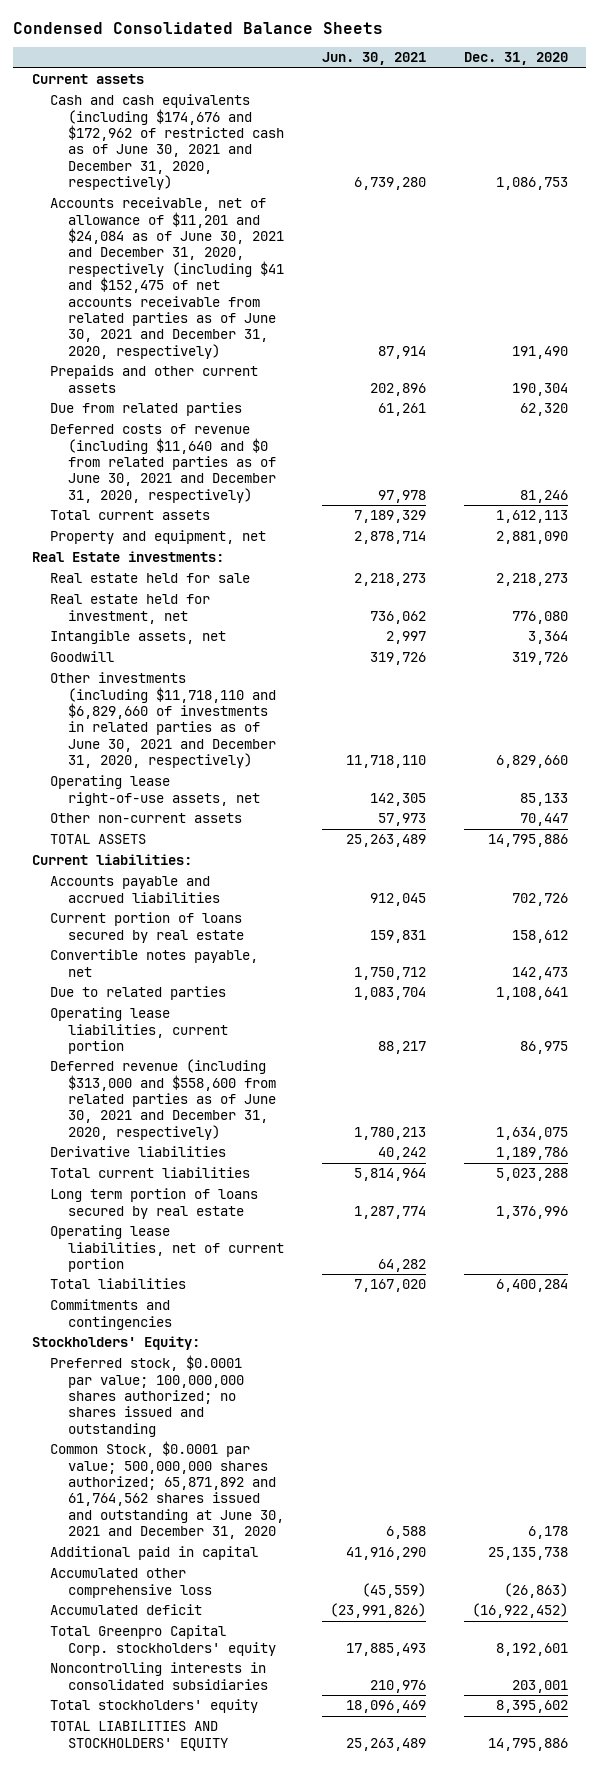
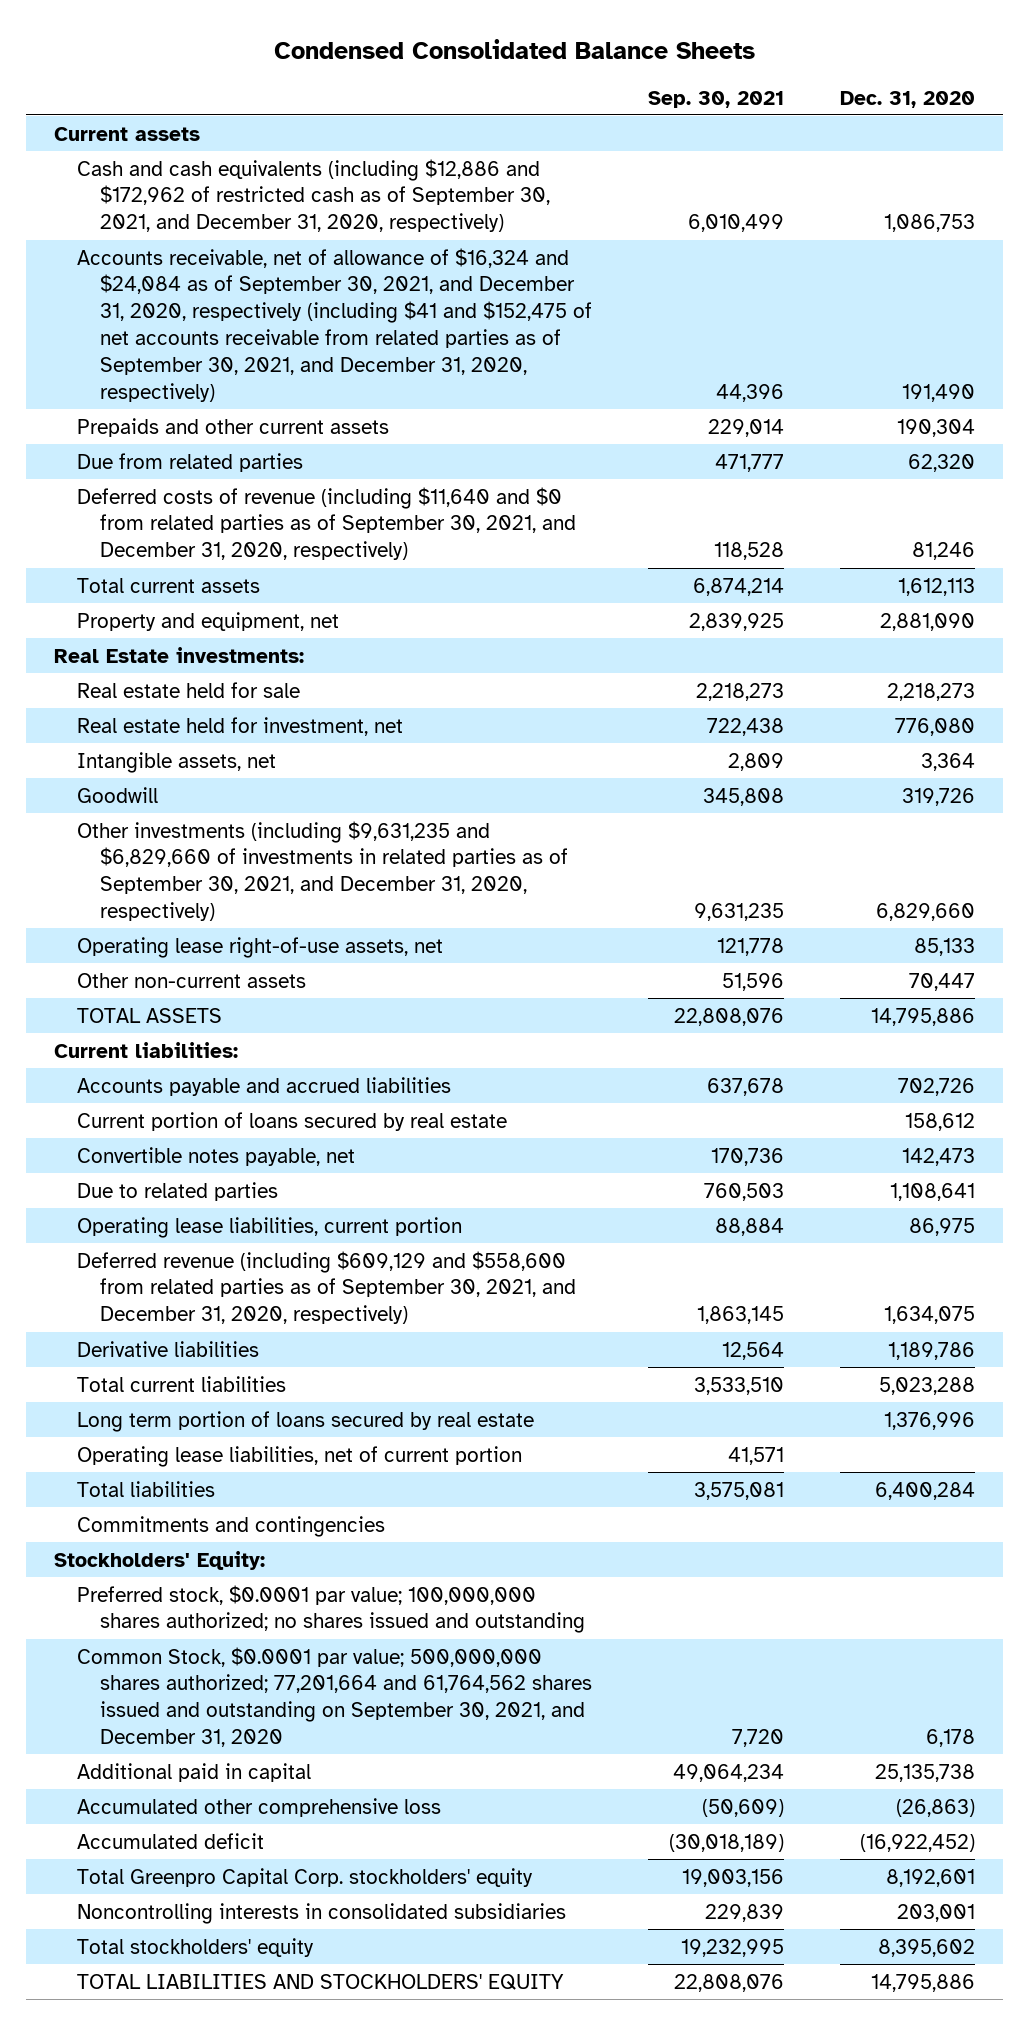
- | Jun. 30, 2021 | Dec. 31, 2020
+ | Sep. 30, 2021 | Dec. 31, 2020
- Cash and cash equivalents (including $174,676 and $172,962 of restricted cash as of June 30, 2021 and December 31, 2020, respectively) | 6,739,280 | 1,086,753
- Accounts receivable, net of allowance of $11,201 and $24,084 as of June 30, 2021 and December 31, 2020, respectively (including $41 and $152,475 of net accounts receivable from related parties as of June 30, 2021 and December 31, 2020, respectively) | 87,914 | 191,490
+ Cash and cash equivalents (including $12,886 and $172,962 of restricted cash as of September 30, 2021, and December 31, 2020, respectively) | 6,010,499 | 1,086,753
+ Accounts receivable, net of allowance of $16,324 and $24,084 as of September 30, 2021, and December 31, 2020, respectively (including $41 and $152,475 of net accounts receivable from related parties as of September 30, 2021, and December 31, 2020, respectively) | 44,396 | 191,490
- Deferred costs of revenue (including $11,640 and $0 from related parties as of June 30, 2021 and December 31, 2020, respectively) | 97,978 | 81,246
+ Deferred costs of revenue (including $11,640 and $0 from related parties as of September 30, 2021, and December 31, 2020, respectively) | 118,528 | 81,246
- Other investments (including $11,718,110 and $6,829,660 of investments in related parties as of June 30, 2021 and December 31, 2020, respectively) | 11,718,110 | 6,829,660
+ Other investments (including $9,631,235 and $6,829,660 of investments in related parties as of September 30, 2021, and December 31, 2020, respectively) | 9,631,235 | 6,829,660
- Deferred revenue (including $313,000 and $558,600 from related parties as of June 30, 2021 and December 31, 2020, respectively) | 1,780,213 | 1,634,075
+ Deferred revenue (including $609,129 and $558,600 from related parties as of September 30, 2021, and December 31, 2020, respectively) | 1,863,145 | 1,634,075
- Common Stock, $0.0001 par value; 500,000,000 shares authorized; 65,871,892 and 61,764,562 shares issued and outstanding at June 30, 2021 and December 31, 2020 | 6,588 | 6,178
+ Common Stock, $0.0001 par value; 500,000,000 shares authorized; 77,201,664 and 61,764,562 shares issued and outstanding on September 30, 2021, and December 31, 2020 | 7,720 | 6,178

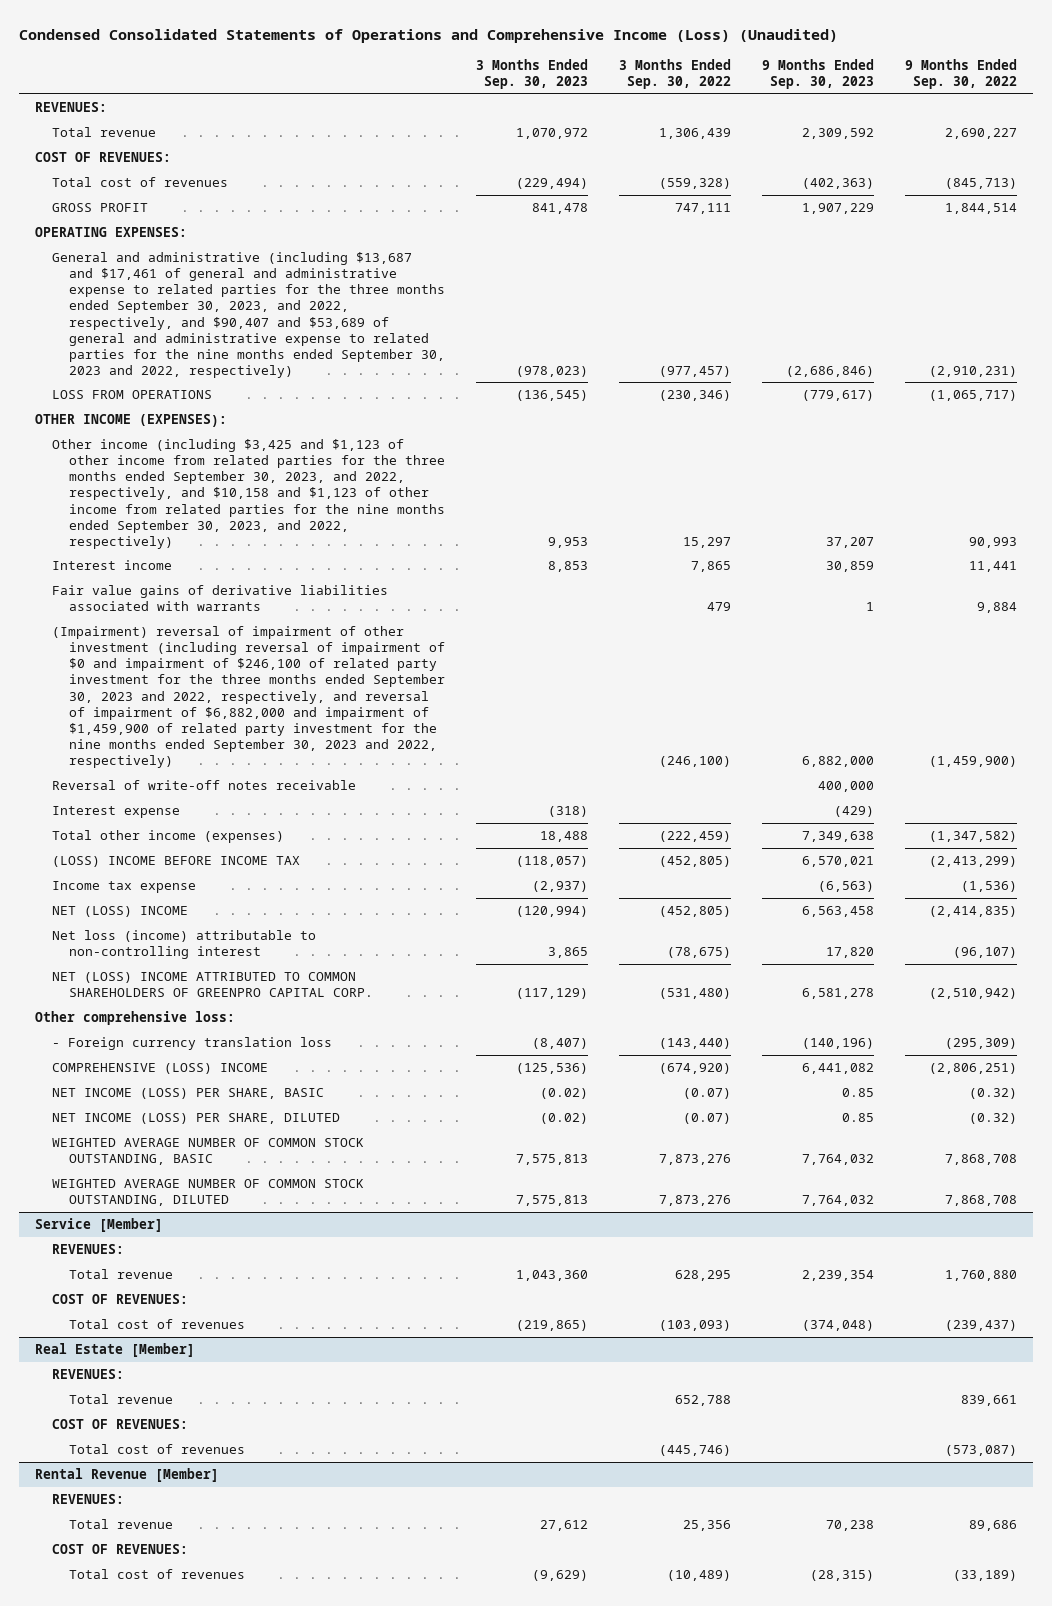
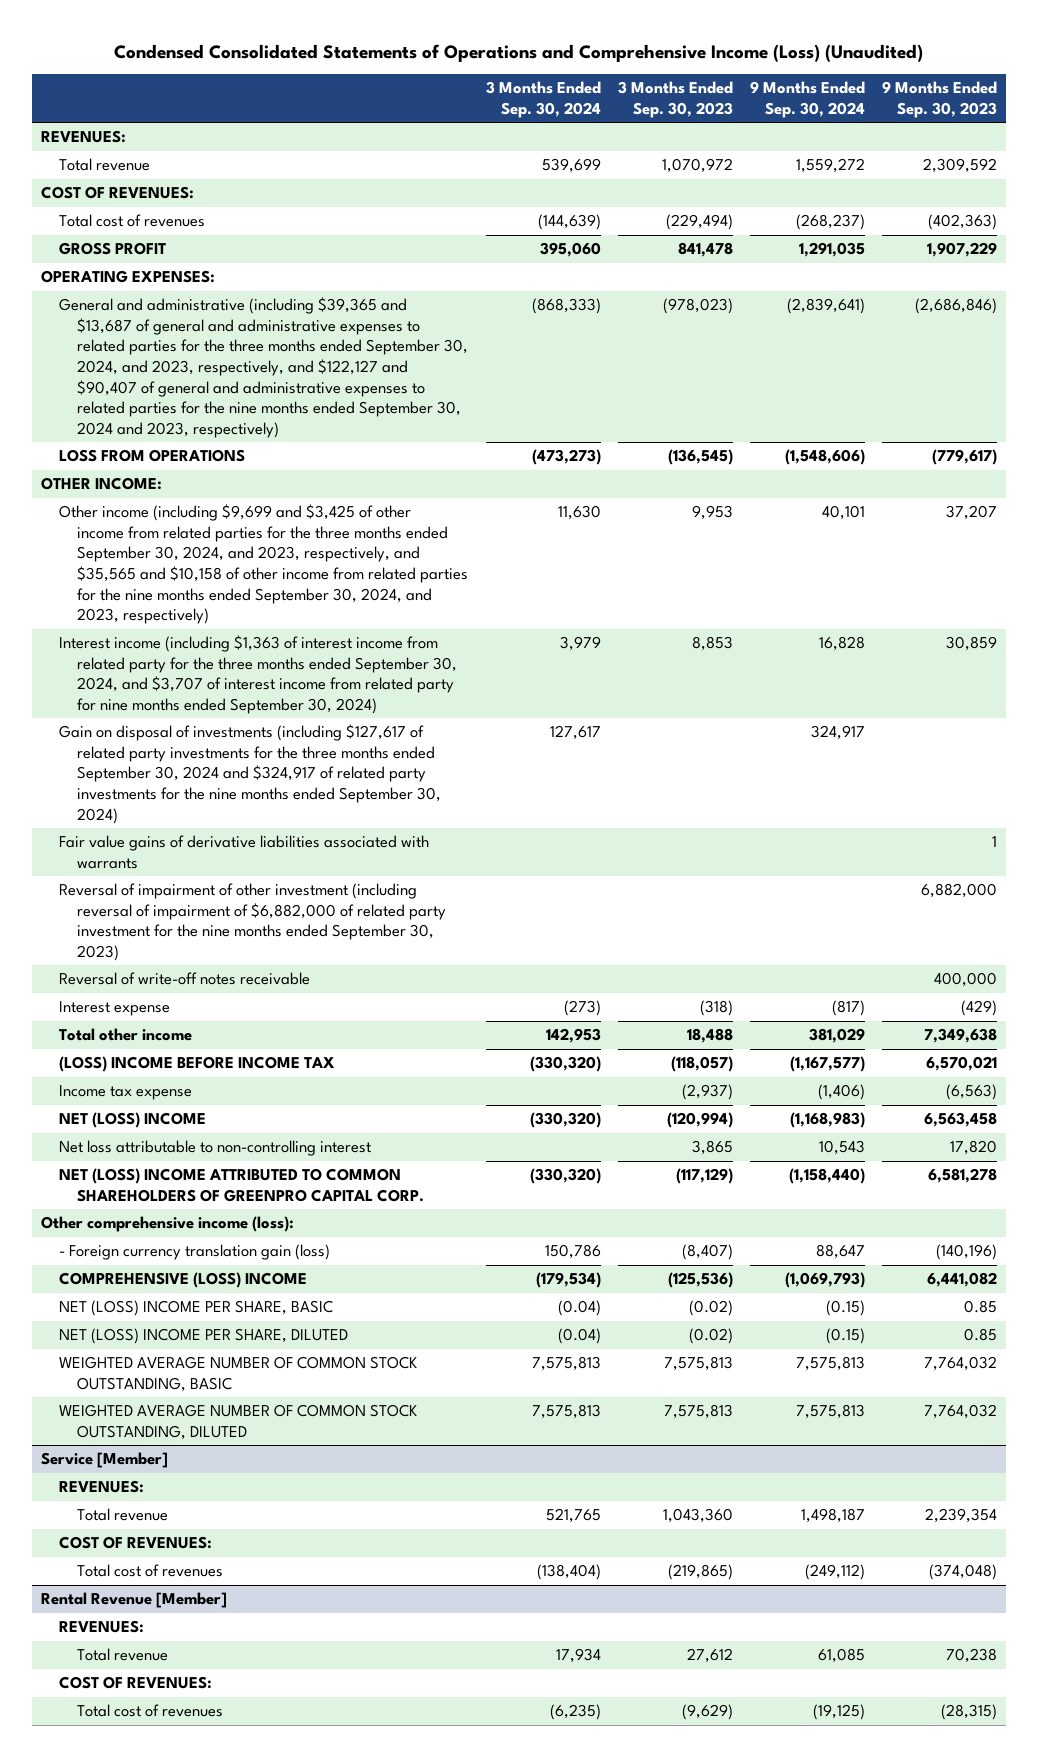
- | 3 Months Ended Sep. 30, 2023 | 3 Months Ended Sep. 30, 2022 | 9 Months Ended Sep. 30, 2023 | 9 Months Ended Sep. 30, 2022
+ | 3 Months Ended Sep. 30, 2024 | 3 Months Ended Sep. 30, 2023 | 9 Months Ended Sep. 30, 2024 | 9 Months Ended Sep. 30, 2023
- General and administrative (including $13,687 and $17,461 of general and administrative expense to related parties for the three months ended September 30, 2023, and 2022, respectively, and $90,407 and $53,689 of general and administrative expense to related parties for the nine months ended September 30, 2023 and 2022, respectively) | (978,023) | (977,457) | (2,686,846) | (2,910,231)
+ General and administrative (including $39,365 and $13,687 of general and administrative expenses to related parties for the three months ended September 30, 2024, and 2023, respectively, and $122,127 and $90,407 of general and administrative expenses to related parties for the nine months ended September 30, 2024 and 2023, respectively) | (868,333) | (978,023) | (2,839,641) | (2,686,846)
- OTHER INCOME (EXPENSES):
- Other income (including $3,425 and $1,123 of other income from related parties for the three months ended September 30, 2023, and 2022, respectively, and $10,158 and $1,123 of other income from related parties for the nine months ended September 30, 2023, and 2022, respectively) | 9,953 | 15,297 | 37,207 | 90,993
- Interest income | 8,853 | 7,865 | 30,859 | 11,441
+ OTHER INCOME:
+ Other income (including $9,699 and $3,425 of other income from related parties for the three months ended September 30, 2024, and 2023, respectively, and $35,565 and $10,158 of other income from related parties for the nine months ended September 30, 2024, and 2023, respectively) | 11,630 | 9,953 | 40,101 | 37,207
+ Interest income (including $1,363 of interest income from related party for the three months ended September 30, 2024, and $3,707 of interest income from related party for nine months ended September 30, 2024) | 3,979 | 8,853 | 16,828 | 30,859
+ Gain on disposal of investments (including $127,617 of related party investments for the three months ended September 30, 2024 and $324,917 of related party investments for the nine months ended September 30, 2024) | 127,617 | | 324,917 |
- (Impairment) reversal of impairment of other investment (including reversal of impairment of $0 and impairment of $246,100 of related party investment for the three months ended September 30, 2023 and 2022, respectively, and reversal of impairment of $6,882,000 and impairment of $1,459,900 of related party investment for the nine months ended September 30, 2023 and 2022, respectively) | | (246,100) | 6,882,000 | (1,459,900)
+ Reversal of impairment of other investment (including reversal of impairment of $6,882,000 of related party investment for the nine months ended September 30, 2023) | | | | 6,882,000
- Total other income (expenses) | 18,488 | (222,459) | 7,349,638 | (1,347,582)
+ Total other income | 142,953 | 18,488 | 381,029 | 7,349,638
- Net loss (income) attributable to non-controlling interest | 3,865 | (78,675) | 17,820 | (96,107)
+ Net loss attributable to non-controlling interest | | 3,865 | 10,543 | 17,820
- Other comprehensive loss:
- - Foreign currency translation loss | (8,407) | (143,440) | (140,196) | (295,309)
+ Other comprehensive income (loss):
+ - Foreign currency translation gain (loss) | 150,786 | (8,407) | 88,647 | (140,196)
- NET INCOME (LOSS) PER SHARE, BASIC | (0.02) | (0.07) | 0.85 | (0.32)
- NET INCOME (LOSS) PER SHARE, DILUTED | (0.02) | (0.07) | 0.85 | (0.32)
+ NET (LOSS) INCOME PER SHARE, BASIC | (0.04) | (0.02) | (0.15) | 0.85
+ NET (LOSS) INCOME PER SHARE, DILUTED | (0.04) | (0.02) | (0.15) | 0.85
- Real Estate [Member]
- REVENUES:
- Total revenue | | 652,788 | | 839,661
- COST OF REVENUES:
- Total cost of revenues | | (445,746) | | (573,087)

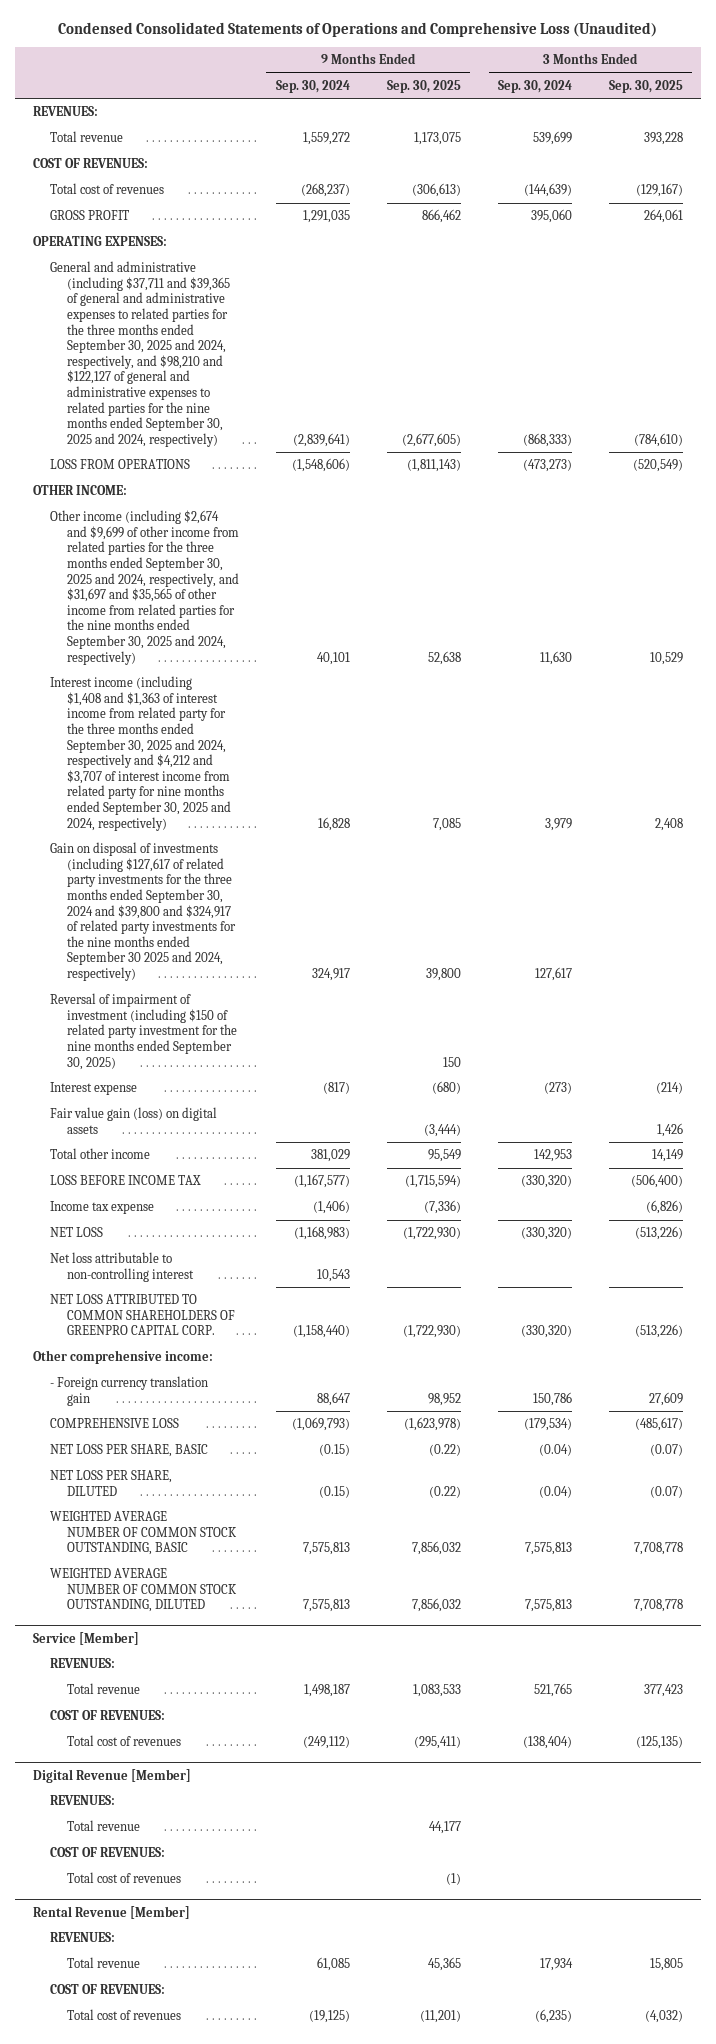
- Condensed Consolidated Statements of Operations and Comprehensive Income (Loss) (Unaudited)
+ Condensed Consolidated Statements of Operations and Comprehensive Loss (Unaudited)
- | 3 Months Ended Sep. 30, 2024 | 3 Months Ended Sep. 30, 2023 | 9 Months Ended Sep. 30, 2024 | 9 Months Ended Sep. 30, 2023
+ | 9 Months Ended Sep. 30, 2024 | 9 Months Ended Sep. 30, 2025 | 3 Months Ended Sep. 30, 2024 | 3 Months Ended Sep. 30, 2025
- General and administrative (including $39,365 and $13,687 of general and administrative expenses to related parties for the three months ended September 30, 2024, and 2023, respectively, and $122,127 and $90,407 of general and administrative expenses to related parties for the nine months ended September 30, 2024 and 2023, respectively) | (868,333) | (978,023) | (2,839,641) | (2,686,846)
+ General and administrative (including $37,711 and $39,365 of general and administrative expenses to related parties for the three months ended September 30, 2025 and 2024, respectively, and $98,210 and $122,127 of general and administrative expenses to related parties for the nine months ended September 30, 2025 and 2024, respectively) | (2,839,641) | (2,677,605) | (868,333) | (784,610)
- Other income (including $9,699 and $3,425 of other income from related parties for the three months ended September 30, 2024, and 2023, respectively, and $35,565 and $10,158 of other income from related parties for the nine months ended September 30, 2024, and 2023, respectively) | 11,630 | 9,953 | 40,101 | 37,207
- Interest income (including $1,363 of interest income from related party for the three months ended September 30, 2024, and $3,707 of interest income from related party for nine months ended September 30, 2024) | 3,979 | 8,853 | 16,828 | 30,859
- Gain on disposal of investments (including $127,617 of related party investments for the three months ended September 30, 2024 and $324,917 of related party investments for the nine months ended September 30, 2024) | 127,617 | | 324,917 |
- Fair value gains of derivative liabilities associated with warrants | | | | 1
- Reversal of impairment of other investment (including reversal of impairment of $6,882,000 of related party investment for the nine months ended September 30, 2023) | | | | 6,882,000
- Reversal of write-off notes receivable | | | | 400,000
+ Other income (including $2,674 and $9,699 of other income from related parties for the three months ended September 30, 2025 and 2024, respectively, and $31,697 and $35,565 of other income from related parties for the nine months ended September 30, 2025 and 2024, respectively) | 40,101 | 52,638 | 11,630 | 10,529
+ Interest income (including $1,408 and $1,363 of interest income from related party for the three months ended September 30, 2025 and 2024, respectively and $4,212 and $3,707 of interest income from related party for nine months ended September 30, 2025 and 2024, respectively) | 16,828 | 7,085 | 3,979 | 2,408
+ Gain on disposal of investments (including $127,617 of related party investments for the three months ended September 30, 2024 and $39,800 and $324,917 of related party investments for the nine months ended September 30 2025 and 2024, respectively) | 324,917 | 39,800 | 127,617 |
+ Reversal of impairment of investment (including $150 of related party investment for the nine months ended September 30, 2025) | | 150 | |
+ Fair value gain (loss) on digital assets | | (3,444) | | 1,426
- (LOSS) INCOME BEFORE INCOME TAX | (330,320) | (118,057) | (1,167,577) | 6,570,021
+ LOSS BEFORE INCOME TAX | (1,167,577) | (1,715,594) | (330,320) | (506,400)
- NET (LOSS) INCOME | (330,320) | (120,994) | (1,168,983) | 6,563,458
+ NET LOSS | (1,168,983) | (1,722,930) | (330,320) | (513,226)
- NET (LOSS) INCOME ATTRIBUTED TO COMMON SHAREHOLDERS OF GREENPRO CAPITAL CORP. | (330,320) | (117,129) | (1,158,440) | 6,581,278
- Other comprehensive income (loss):
- - Foreign currency translation gain (loss) | 150,786 | (8,407) | 88,647 | (140,196)
- COMPREHENSIVE (LOSS) INCOME | (179,534) | (125,536) | (1,069,793) | 6,441,082
- NET (LOSS) INCOME PER SHARE, BASIC | (0.04) | (0.02) | (0.15) | 0.85
- NET (LOSS) INCOME PER SHARE, DILUTED | (0.04) | (0.02) | (0.15) | 0.85
+ NET LOSS ATTRIBUTED TO COMMON SHAREHOLDERS OF GREENPRO CAPITAL CORP. | (1,158,440) | (1,722,930) | (330,320) | (513,226)
+ Other comprehensive income:
+ - Foreign currency translation gain | 88,647 | 98,952 | 150,786 | 27,609
+ COMPREHENSIVE LOSS | (1,069,793) | (1,623,978) | (179,534) | (485,617)
+ NET LOSS PER SHARE, BASIC | (0.15) | (0.22) | (0.04) | (0.07)
+ NET LOSS PER SHARE, DILUTED | (0.15) | (0.22) | (0.04) | (0.07)
+ Digital Revenue [Member]
+ REVENUES:
+ Total revenue | | 44,177 | |
+ COST OF REVENUES:
+ Total cost of revenues | | (1) | |

